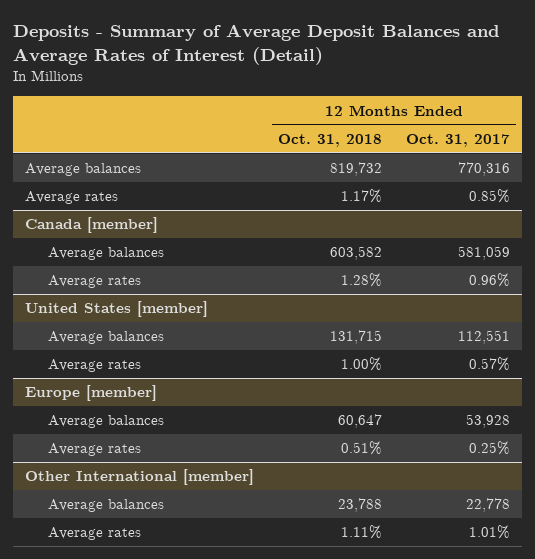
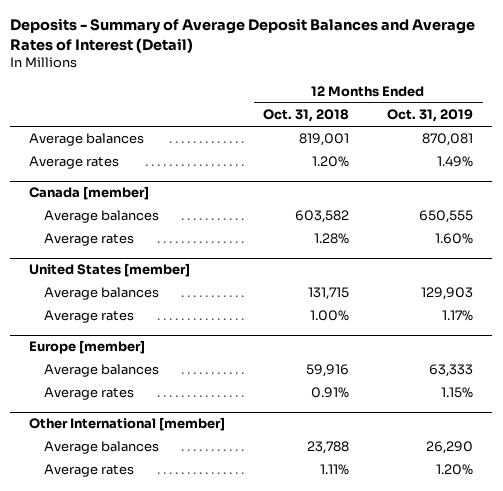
- | 12 Months Ended Oct. 31, 2018 | 12 Months Ended Oct. 31, 2017
+ | 12 Months Ended Oct. 31, 2018 | 12 Months Ended Oct. 31, 2019
- Average balances | 819,732 | 770,316
- Average rates | 1.17% | 0.85%
+ Average balances | 819,001 | 870,081
+ Average rates | 1.20% | 1.49%
@ Europe [member]
- Average balances | 60,647 | 53,928
- Average rates | 0.51% | 0.25%
+ Average balances | 59,916 | 63,333
+ Average rates | 0.91% | 1.15%

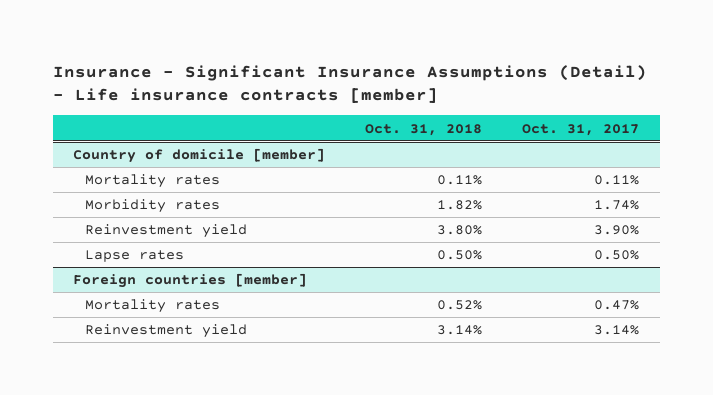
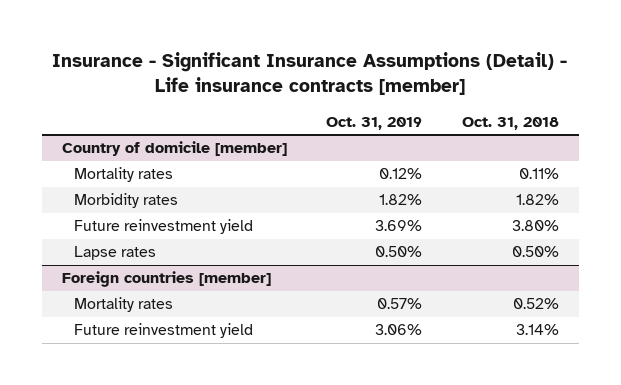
- | Oct. 31, 2018 | Oct. 31, 2017
+ | Oct. 31, 2019 | Oct. 31, 2018
@ Country of domicile [member]
- Reinvestment yield | 3.80% | 3.90%
+ Future reinvestment yield | 3.69% | 3.80%
@ Foreign countries [member]
- Reinvestment yield | 3.14% | 3.14%
+ Future reinvestment yield | 3.06% | 3.14%

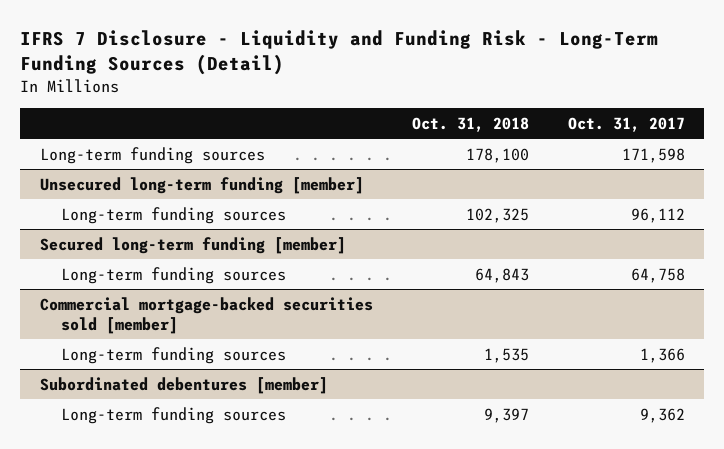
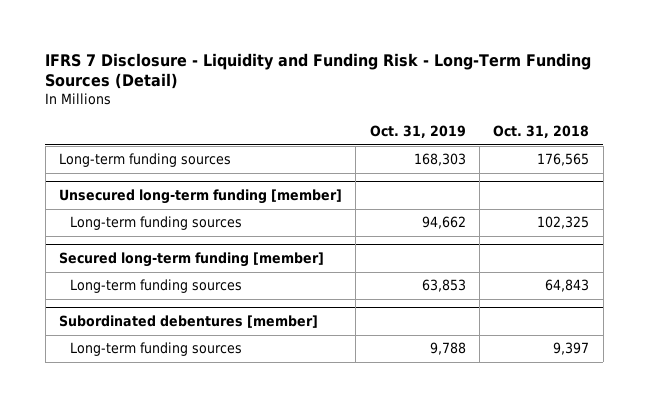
- | Oct. 31, 2018 | Oct. 31, 2017
+ | Oct. 31, 2019 | Oct. 31, 2018
- Long-term funding sources | 178,100 | 171,598
+ Long-term funding sources | 168,303 | 176,565
- Commercial mortgage-backed securities sold [member]
- Long-term funding sources | 1,535 | 1,366

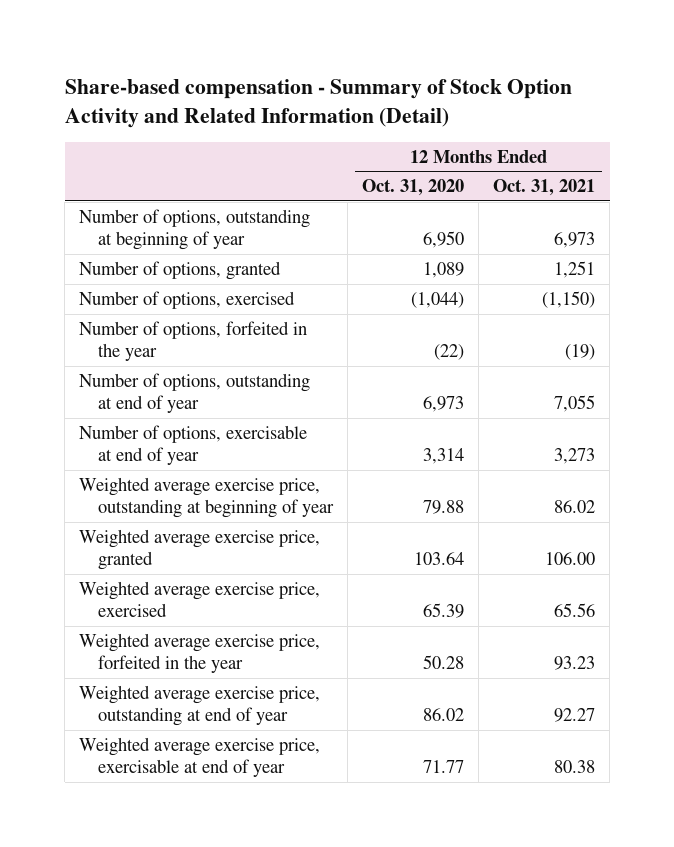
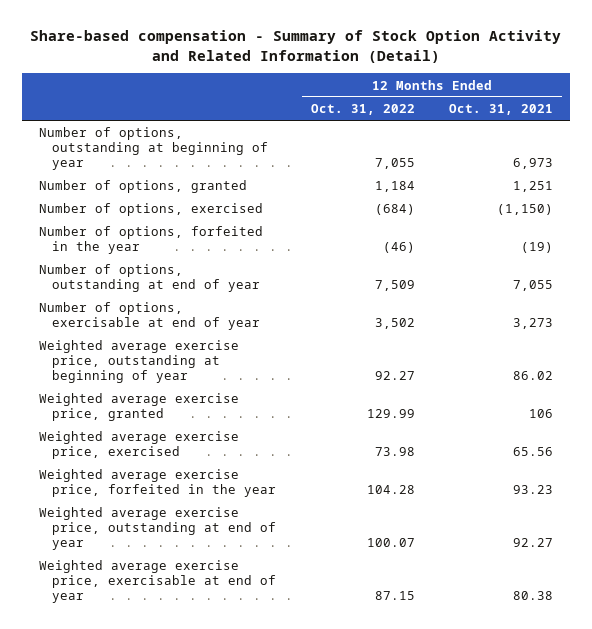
- | 12 Months Ended Oct. 31, 2020 | 12 Months Ended Oct. 31, 2021
+ | 12 Months Ended Oct. 31, 2022 | 12 Months Ended Oct. 31, 2021
- Weighted average exercise price, granted | 103.64 | 106.00
+ Weighted average exercise price, granted | 129.99 | 106

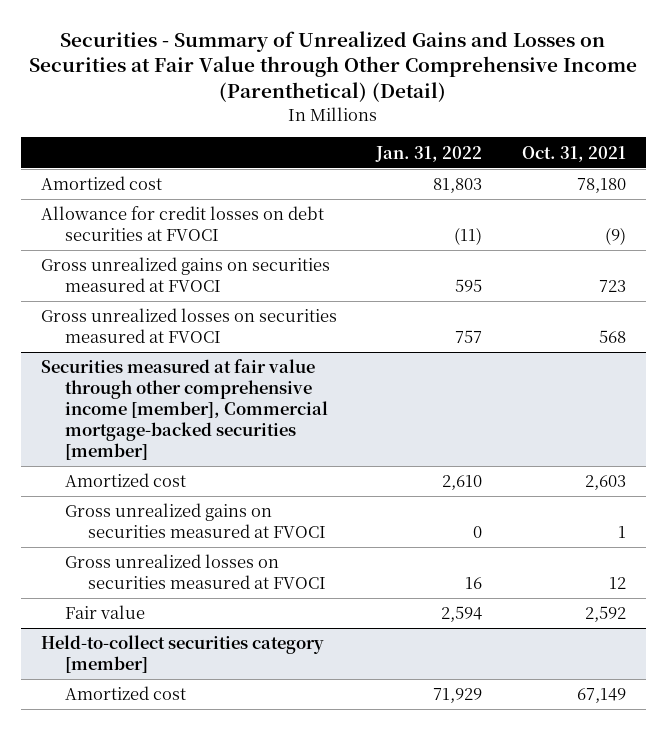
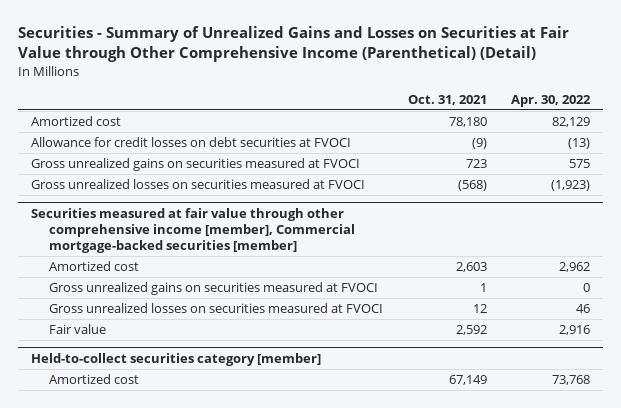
- | Jan. 31, 2022 | Oct. 31, 2021
+ | Oct. 31, 2021 | Apr. 30, 2022
- Gross unrealized losses on securities measured at FVOCI | 757 | 568
+ Gross unrealized losses on securities measured at FVOCI | (568) | (1,923)

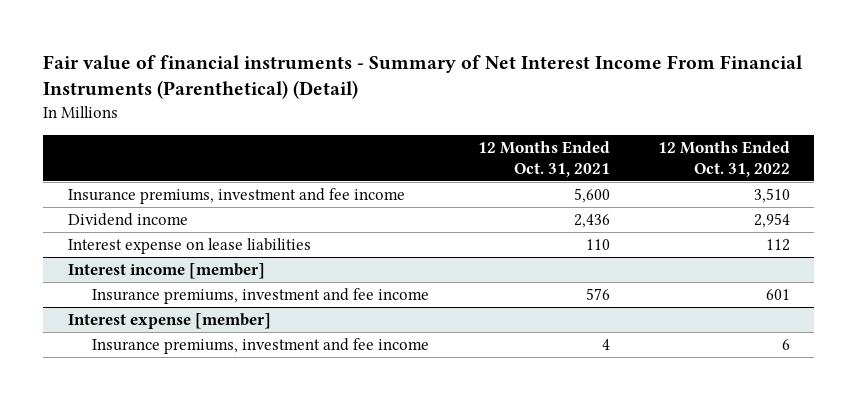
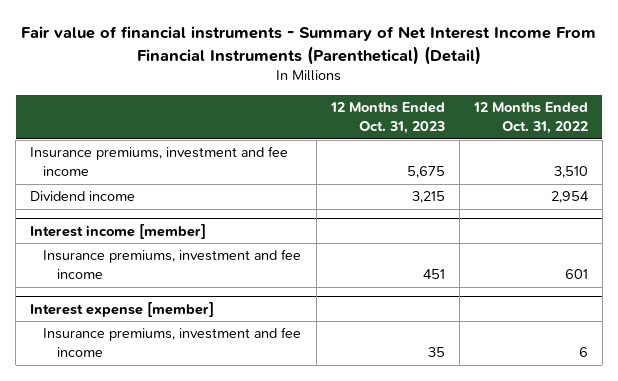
- | 12 Months Ended Oct. 31, 2021 | 12 Months Ended Oct. 31, 2022
+ | 12 Months Ended Oct. 31, 2023 | 12 Months Ended Oct. 31, 2022
- Interest expense on lease liabilities | 110 | 112

